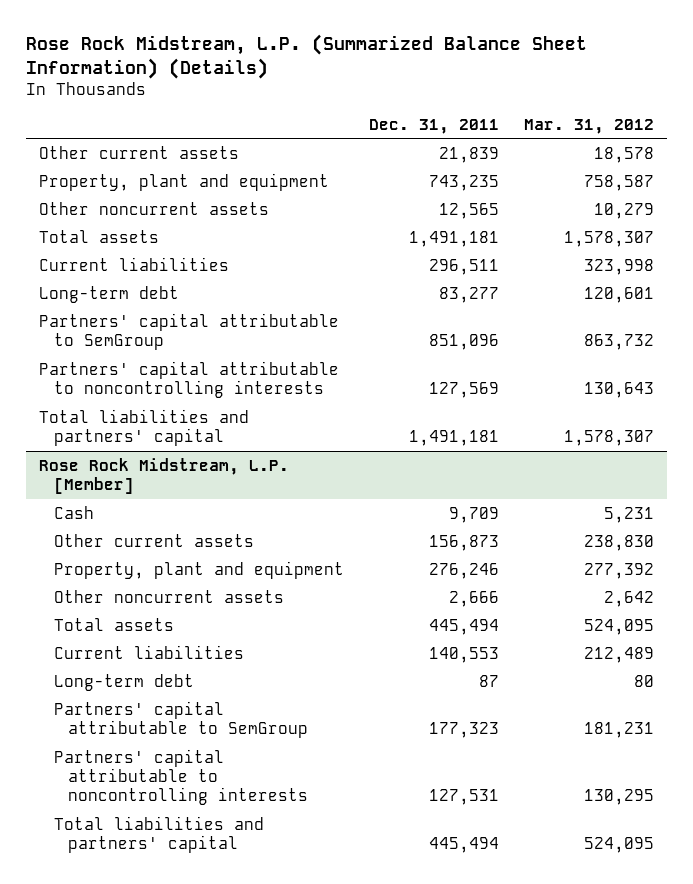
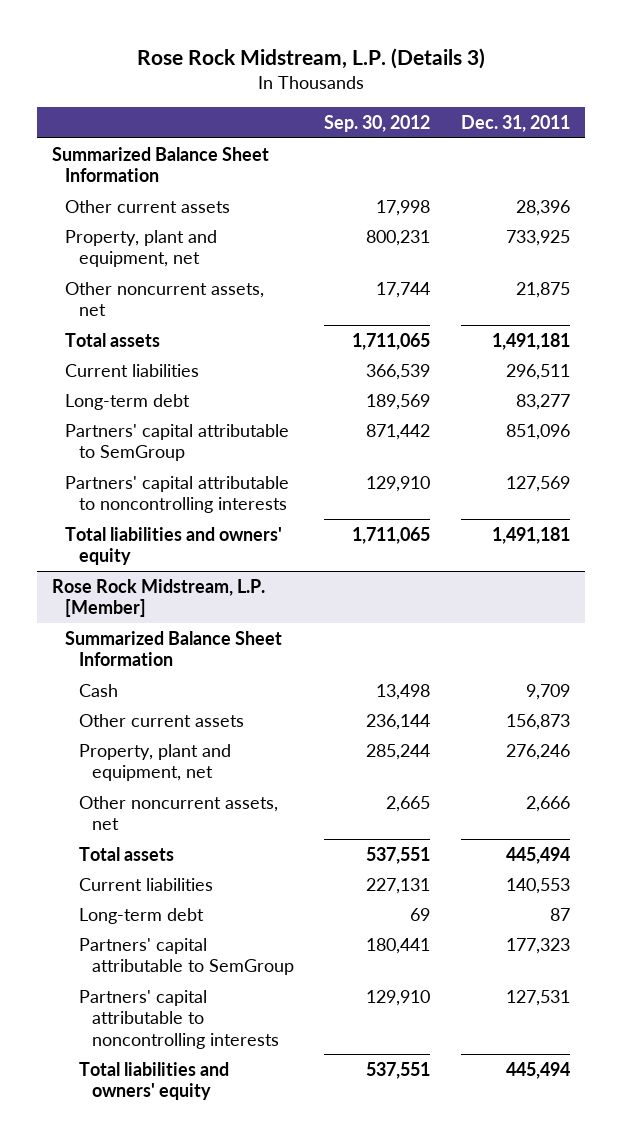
- Rose Rock Midstream, L.P. (Summarized Balance Sheet Information) (Details)
+ Rose Rock Midstream, L.P. (Details 3)
- | Dec. 31, 2011 | Mar. 31, 2012
+ | Sep. 30, 2012 | Dec. 31, 2011
- Other current assets | 21,839 | 18,578
- Property, plant and equipment | 743,235 | 758,587
- Other noncurrent assets | 12,565 | 10,279
+ Summarized Balance Sheet Information
+ Other current assets | 17,998 | 28,396
+ Property, plant and equipment, net | 800,231 | 733,925
+ Other noncurrent assets, net | 17,744 | 21,875
- Total liabilities and partners' capital | 1,491,181 | 1,578,307
+ Total liabilities and owners' equity | 1,711,065 | 1,491,181
@ Rose Rock Midstream, L.P. [Member]
+ Summarized Balance Sheet Information
- Property, plant and equipment | 276,246 | 277,392
- Other noncurrent assets | 2,666 | 2,642
+ Property, plant and equipment, net | 285,244 | 276,246
+ Other noncurrent assets, net | 2,665 | 2,666
- Total liabilities and partners' capital | 445,494 | 524,095
+ Total liabilities and owners' equity | 537,551 | 445,494

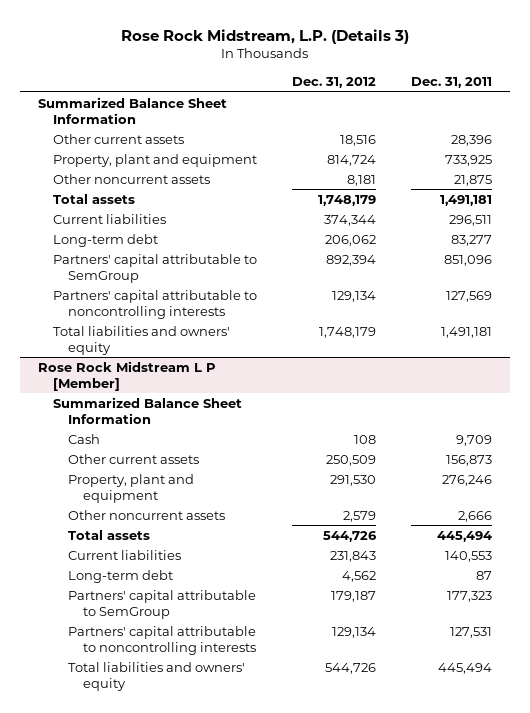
- | Sep. 30, 2012 | Dec. 31, 2011
+ | Dec. 31, 2012 | Dec. 31, 2011
- Property, plant and equipment, net | 800,231 | 733,925
- Other noncurrent assets, net | 17,744 | 21,875
+ Property, plant and equipment | 814,724 | 733,925
+ Other noncurrent assets | 8,181 | 21,875
- Rose Rock Midstream, L.P. [Member]
+ Rose Rock Midstream L P [Member]
- Property, plant and equipment, net | 285,244 | 276,246
- Other noncurrent assets, net | 2,665 | 2,666
+ Property, plant and equipment | 291,530 | 276,246
+ Other noncurrent assets | 2,579 | 2,666

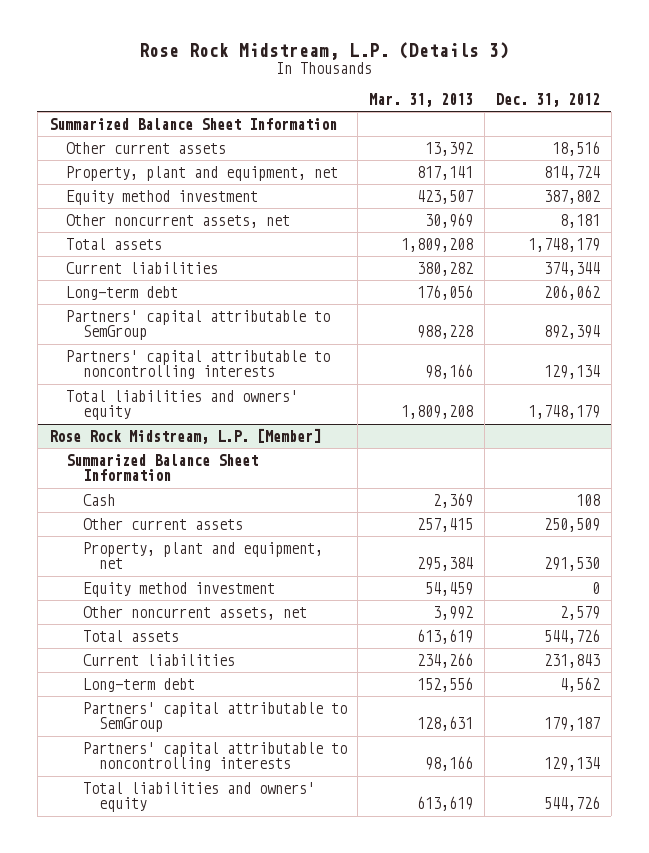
- | Dec. 31, 2012 | Dec. 31, 2011
+ | Mar. 31, 2013 | Dec. 31, 2012
- Property, plant and equipment | 814,724 | 733,925
- Other noncurrent assets | 8,181 | 21,875
+ Property, plant and equipment, net | 817,141 | 814,724
+ Equity method investment | 423,507 | 387,802
+ Other noncurrent assets, net | 30,969 | 8,181
- Rose Rock Midstream L P [Member]
+ Rose Rock Midstream, L.P. [Member]
- Property, plant and equipment | 291,530 | 276,246
- Other noncurrent assets | 2,579 | 2,666
+ Property, plant and equipment, net | 295,384 | 291,530
+ Equity method investment | 54,459 | 0
+ Other noncurrent assets, net | 3,992 | 2,579

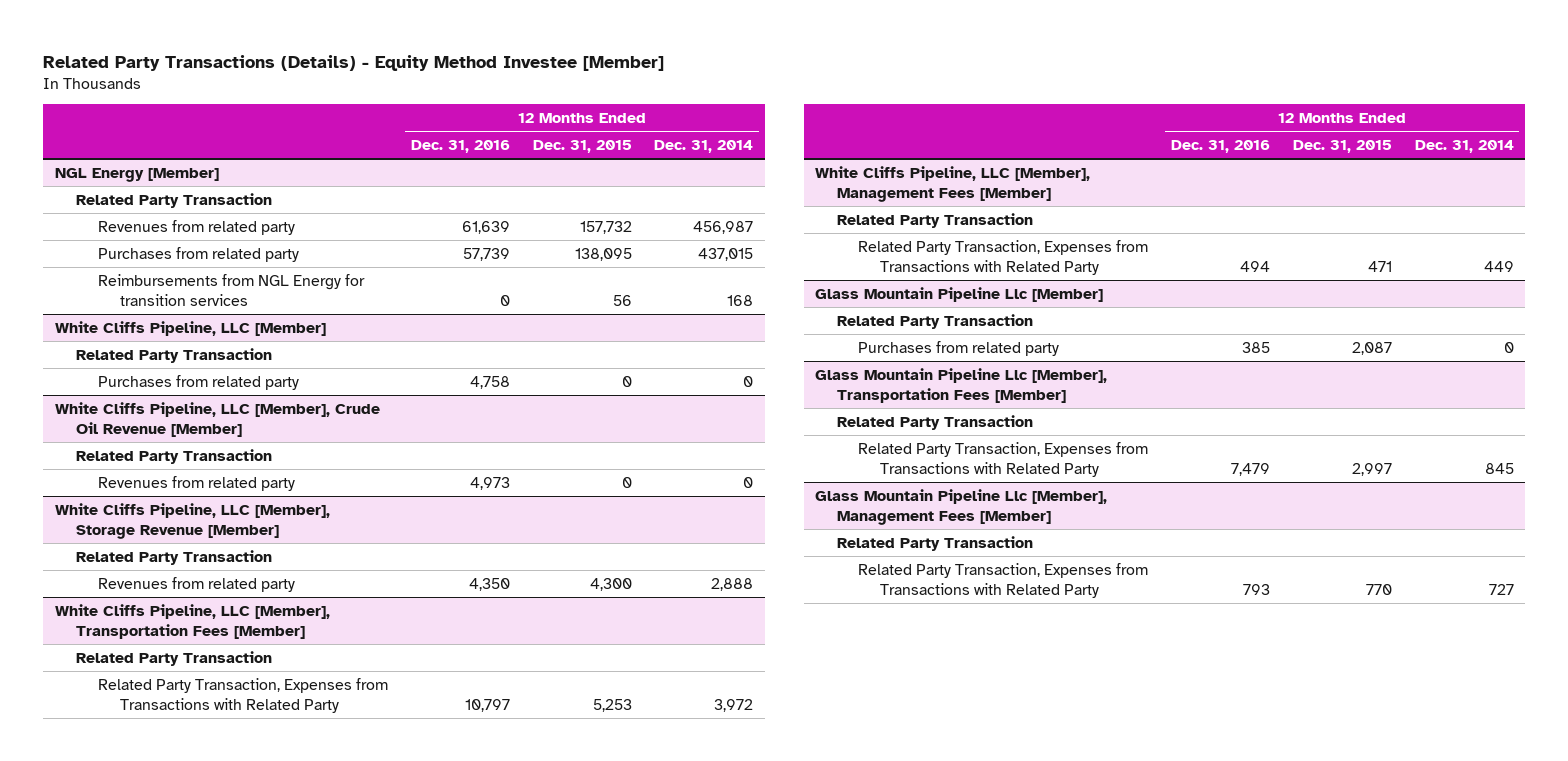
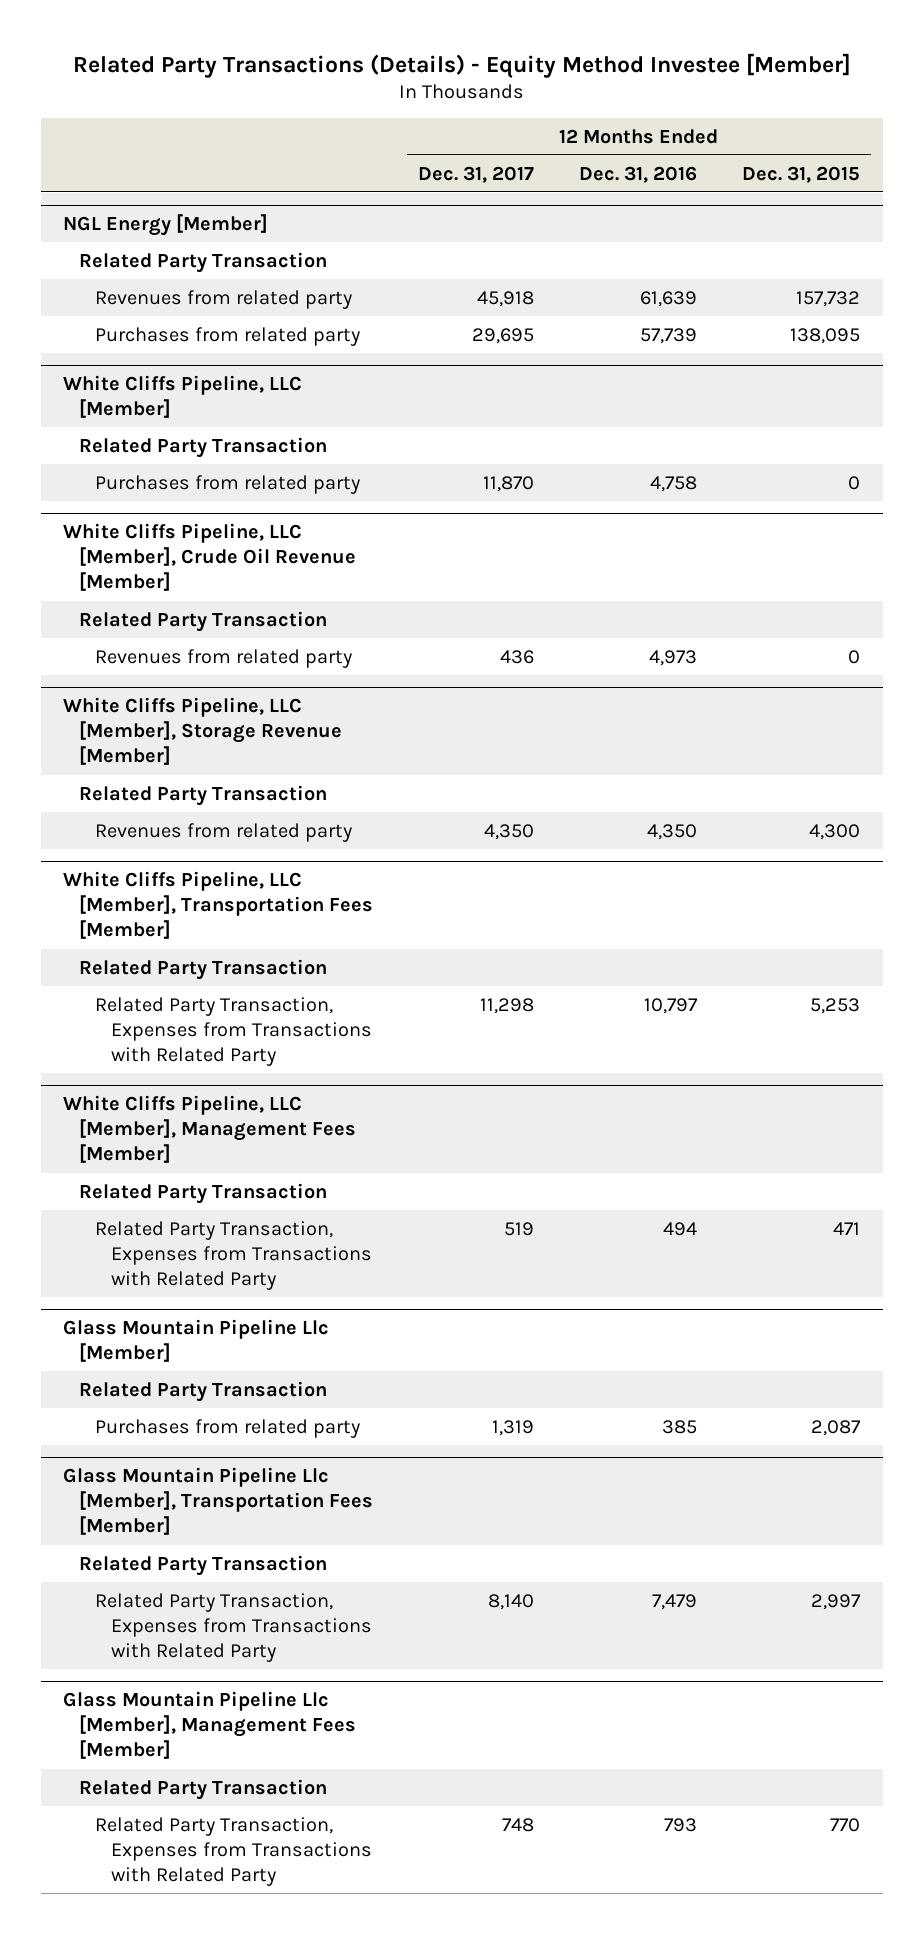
- | 12 Months Ended Dec. 31, 2016 | 12 Months Ended Dec. 31, 2015 | 12 Months Ended Dec. 31, 2014
+ | 12 Months Ended Dec. 31, 2017 | 12 Months Ended Dec. 31, 2016 | 12 Months Ended Dec. 31, 2015
@ NGL Energy [Member]
- Reimbursements from NGL Energy for transition services | 0 | 56 | 168

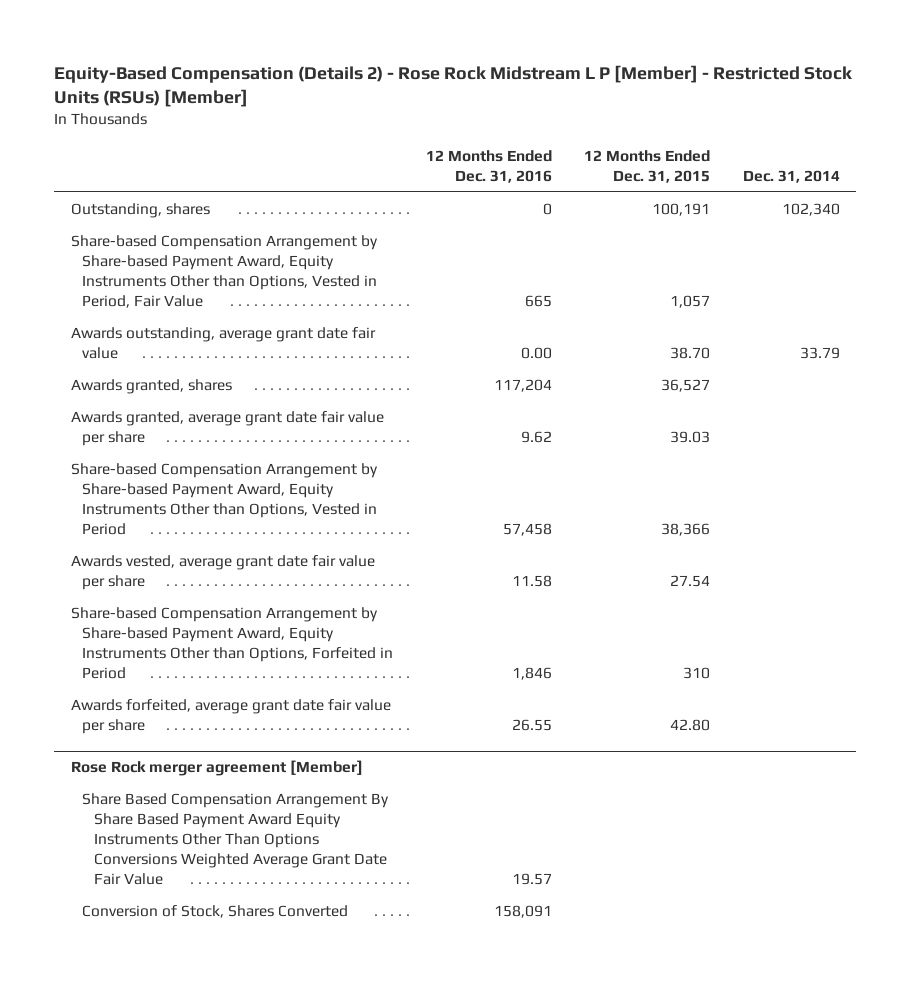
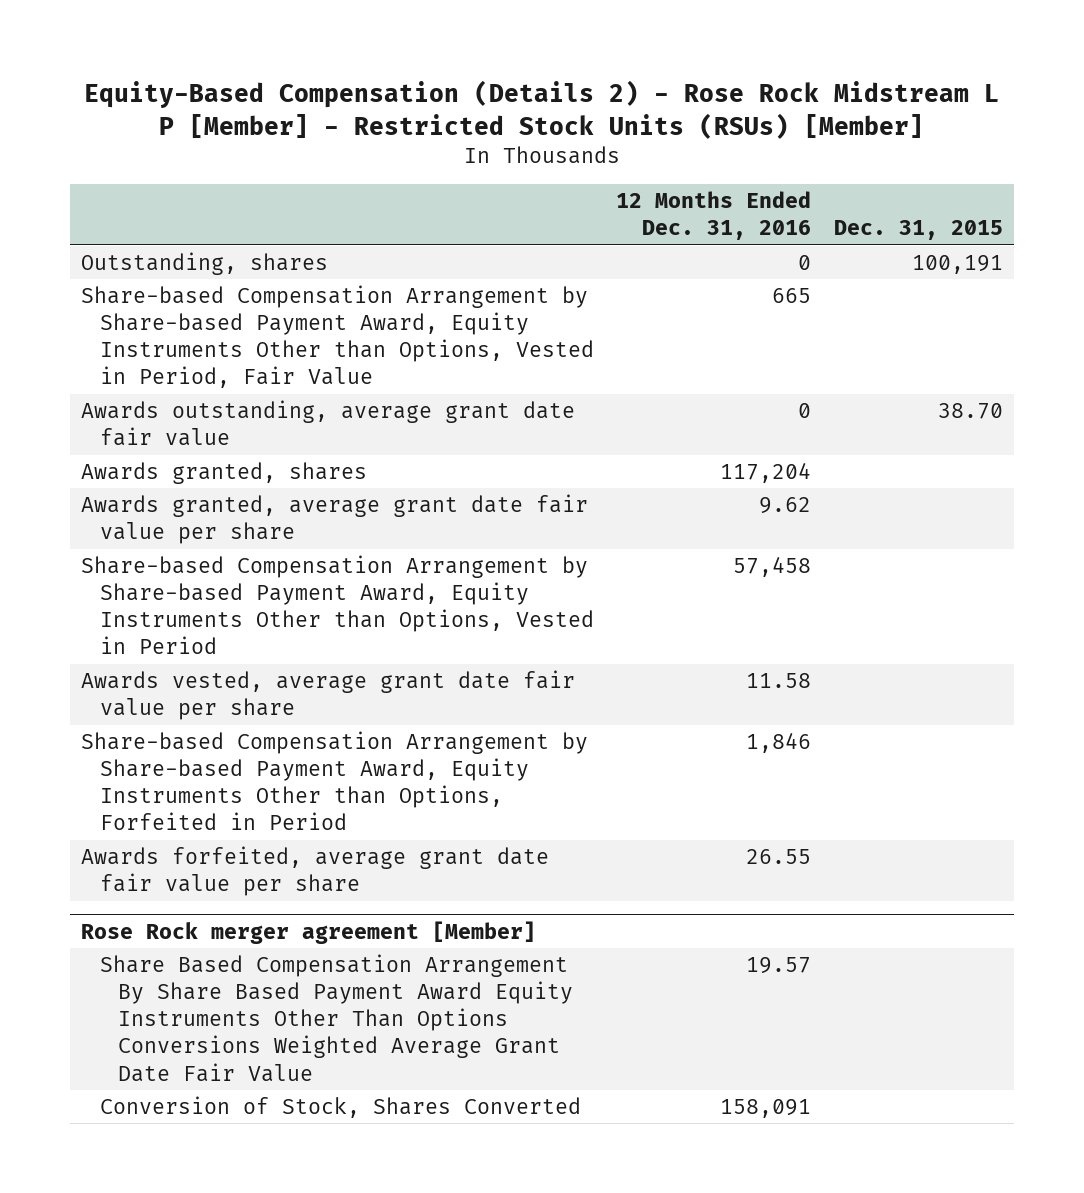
- | 12 Months Ended Dec. 31, 2016 | 12 Months Ended Dec. 31, 2015 | Dec. 31, 2014
+ | 12 Months Ended Dec. 31, 2016 | Dec. 31, 2015
- Awards outstanding, average grant date fair value | 0.00 | 38.70 | 33.79
+ Awards outstanding, average grant date fair value | 0 | 38.70

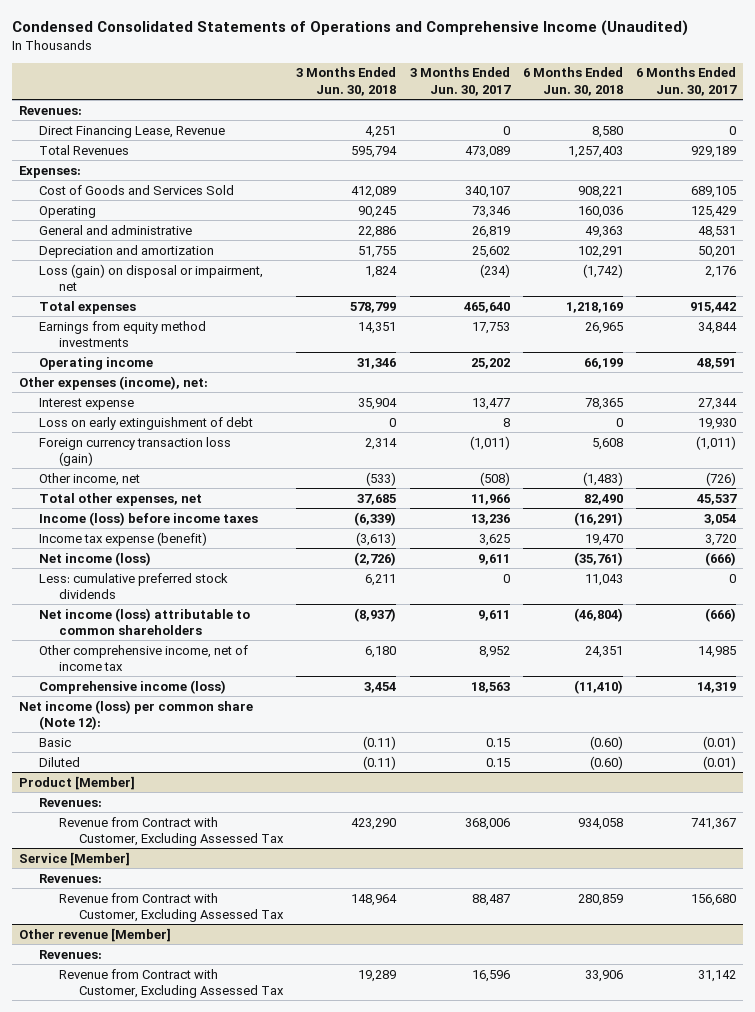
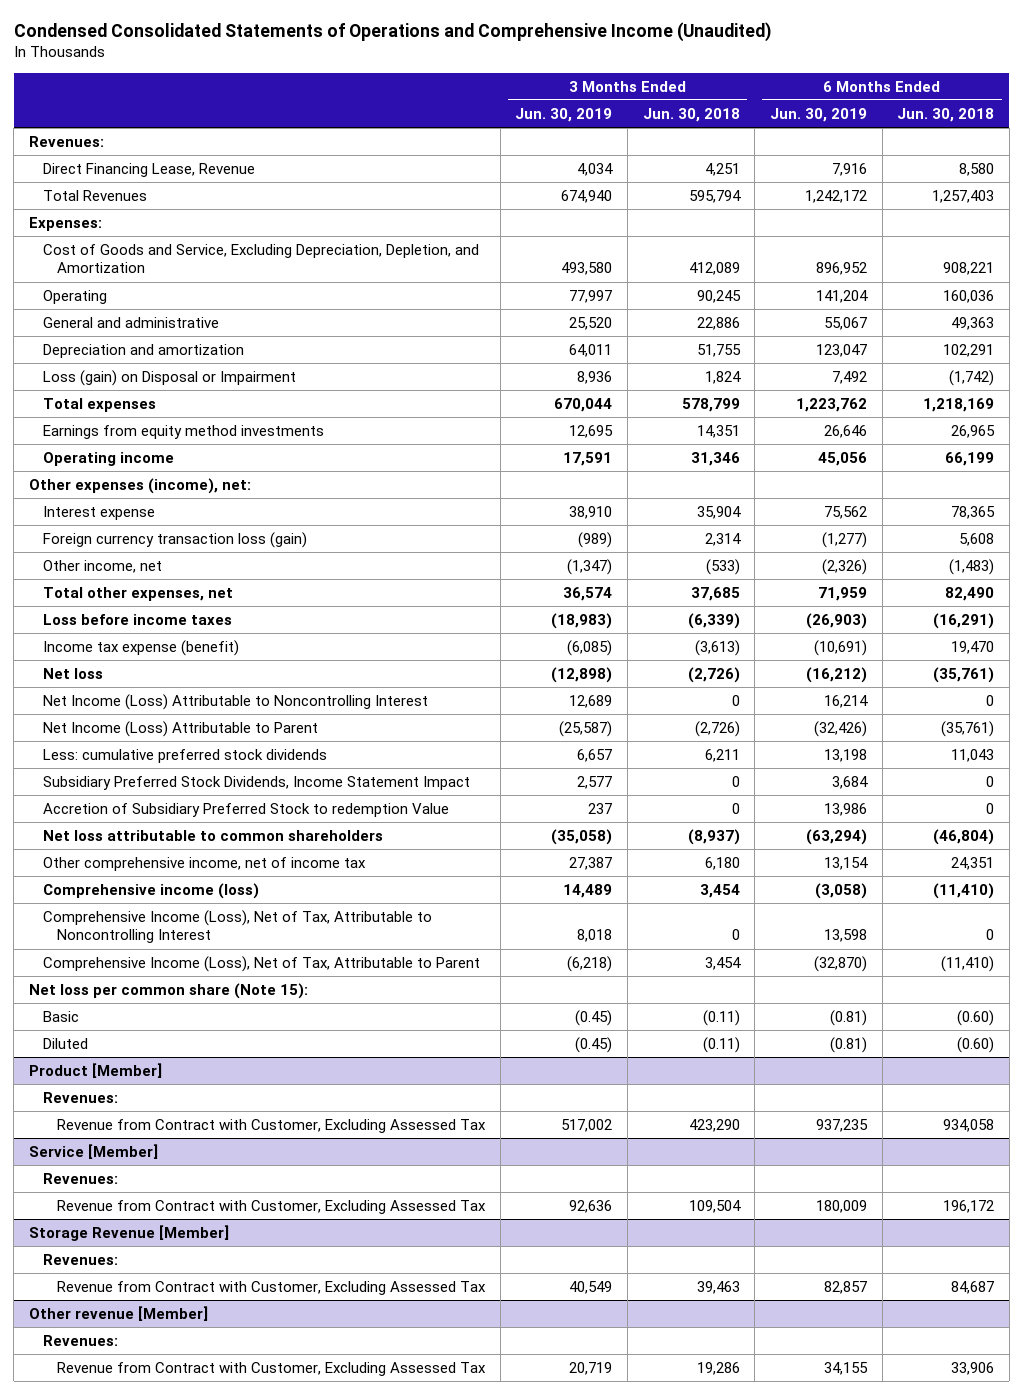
- | 3 Months Ended Jun. 30, 2018 | 3 Months Ended Jun. 30, 2017 | 6 Months Ended Jun. 30, 2018 | 6 Months Ended Jun. 30, 2017
+ | 3 Months Ended Jun. 30, 2019 | 3 Months Ended Jun. 30, 2018 | 6 Months Ended Jun. 30, 2019 | 6 Months Ended Jun. 30, 2018
- Cost of Goods and Services Sold | 412,089 | 340,107 | 908,221 | 689,105
+ Cost of Goods and Service, Excluding Depreciation, Depletion, and Amortization | 493,580 | 412,089 | 896,952 | 908,221
- Loss (gain) on disposal or impairment, net | 1,824 | (234) | (1,742) | 2,176
+ Loss (gain) on Disposal or Impairment | 8,936 | 1,824 | 7,492 | (1,742)
- Loss on early extinguishment of debt | 0 | 8 | 0 | 19,930
- Income (loss) before income taxes | (6,339) | 13,236 | (16,291) | 3,054
+ Loss before income taxes | (18,983) | (6,339) | (26,903) | (16,291)
- Net income (loss) | (2,726) | 9,611 | (35,761) | (666)
+ Net loss | (12,898) | (2,726) | (16,212) | (35,761)
+ Net Income (Loss) Attributable to Noncontrolling Interest | 12,689 | 0 | 16,214 | 0
+ Net Income (Loss) Attributable to Parent | (25,587) | (2,726) | (32,426) | (35,761)
- Net income (loss) attributable to common shareholders | (8,937) | 9,611 | (46,804) | (666)
+ Subsidiary Preferred Stock Dividends, Income Statement Impact | 2,577 | 0 | 3,684 | 0
+ Accretion of Subsidiary Preferred Stock to redemption Value | 237 | 0 | 13,986 | 0
+ Net loss attributable to common shareholders | (35,058) | (8,937) | (63,294) | (46,804)
- Net income (loss) per common share (Note 12):
+ Comprehensive Income (Loss), Net of Tax, Attributable to Noncontrolling Interest | 8,018 | 0 | 13,598 | 0
+ Comprehensive Income (Loss), Net of Tax, Attributable to Parent | (6,218) | 3,454 | (32,870) | (11,410)
+ Net loss per common share (Note 15):
@ Service [Member]
- Revenue from Contract with Customer, Excluding Assessed Tax | 148,964 | 88,487 | 280,859 | 156,680
+ Revenue from Contract with Customer, Excluding Assessed Tax | 92,636 | 109,504 | 180,009 | 196,172
+ Storage Revenue [Member]
+ Revenues:
+ Revenue from Contract with Customer, Excluding Assessed Tax | 40,549 | 39,463 | 82,857 | 84,687
@ Other revenue [Member]
- Revenue from Contract with Customer, Excluding Assessed Tax | 19,289 | 16,596 | 33,906 | 31,142
+ Revenue from Contract with Customer, Excluding Assessed Tax | 20,719 | 19,286 | 34,155 | 33,906

